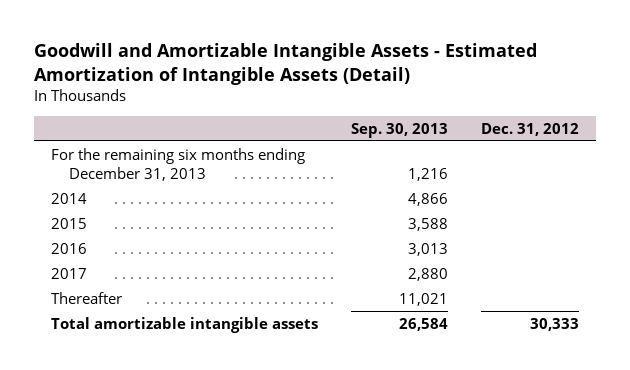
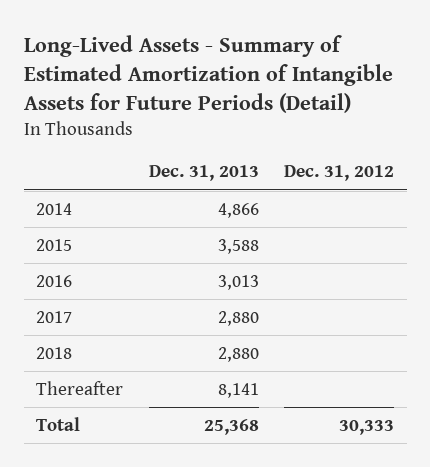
- Goodwill and Amortizable Intangible Assets - Estimated Amortization of Intangible Assets (Detail)
+ Long-Lived Assets - Summary of Estimated Amortization of Intangible Assets for Future Periods (Detail)
- | Sep. 30, 2013 | Dec. 31, 2012
+ | Dec. 31, 2013 | Dec. 31, 2012
- For the remaining six months ending December 31, 2013 | 1,216 |
+ 2018 | 2,880 |
- Total amortizable intangible assets | 26,584 | 30,333
+ Total | 25,368 | 30,333

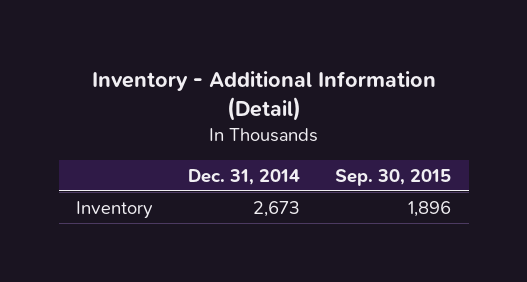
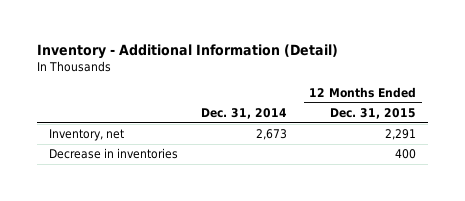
- | Dec. 31, 2014 | Sep. 30, 2015
+ | Dec. 31, 2014 | 12 Months Ended Dec. 31, 2015
- Inventory | 2,673 | 1,896
+ Inventory, net | 2,673 | 2,291
+ Decrease in inventories | | 400

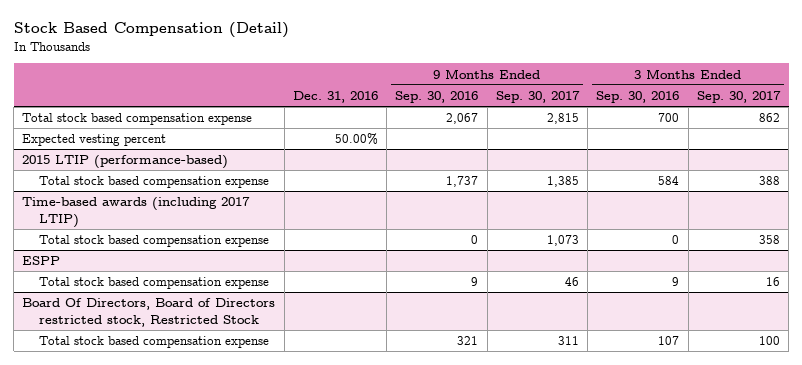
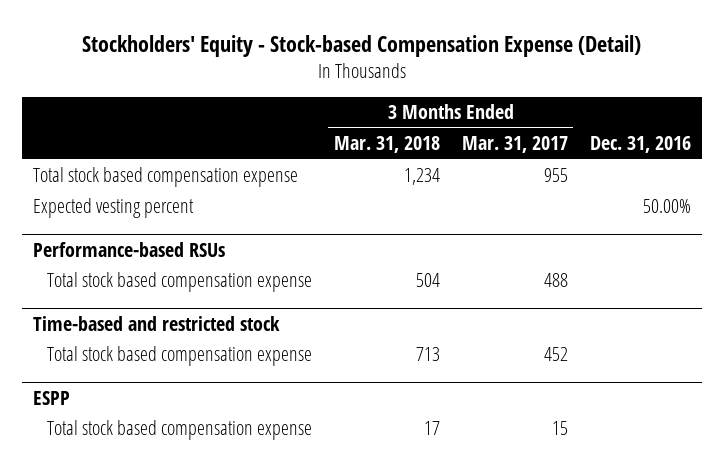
- Stock Based Compensation (Detail)
+ Stockholders' Equity - Stock-based Compensation Expense (Detail)
- | Dec. 31, 2016 | 9 Months Ended Sep. 30, 2016 | 9 Months Ended Sep. 30, 2017 | 3 Months Ended Sep. 30, 2016 | 3 Months Ended Sep. 30, 2017
+ | 3 Months Ended Mar. 31, 2018 | 3 Months Ended Mar. 31, 2017 | Dec. 31, 2016
- 2015 LTIP (performance-based)
+ Performance-based RSUs
- Time-based awards (including 2017 LTIP)
+ Time-based and restricted stock
- Board Of Directors, Board of Directors restricted stock, Restricted Stock
- Total stock based compensation expense | | 321 | 311 | 107 | 100

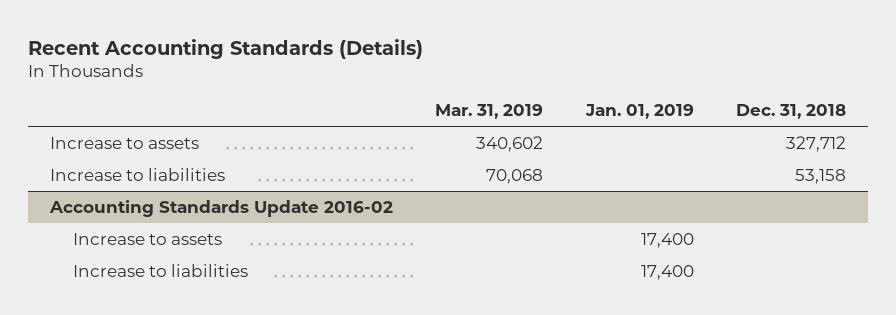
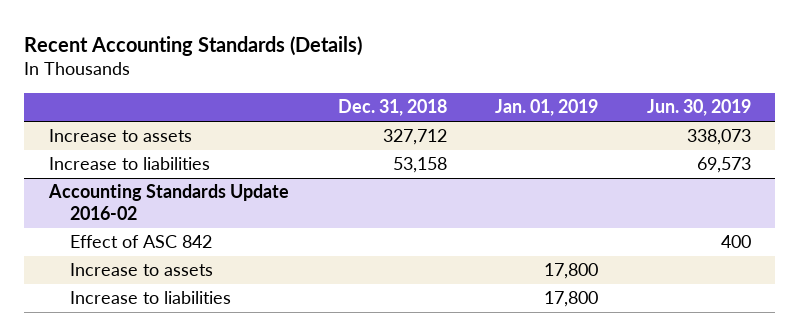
- | Mar. 31, 2019 | Jan. 01, 2019 | Dec. 31, 2018
+ | Dec. 31, 2018 | Jan. 01, 2019 | Jun. 30, 2019
@ Accounting Standards Update 2016-02
- Increase to assets | | 17,400 |
- Increase to liabilities | | 17,400 |
+ Effect of ASC 842 | | | 400
+ Increase to assets | | 17,800 |
+ Increase to liabilities | | 17,800 |

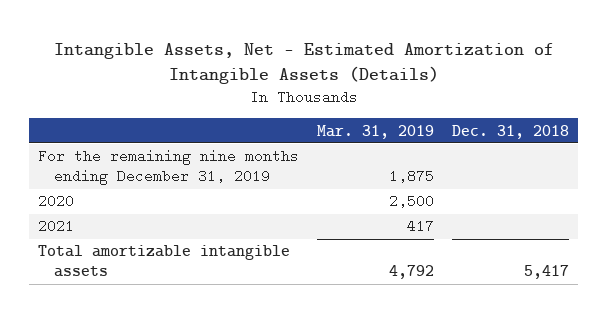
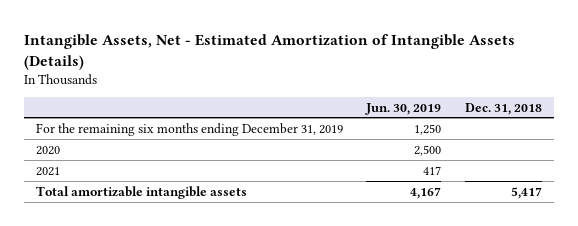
- | Mar. 31, 2019 | Dec. 31, 2018
+ | Jun. 30, 2019 | Dec. 31, 2018
- For the remaining nine months ending December 31, 2019 | 1,875 |
+ For the remaining six months ending December 31, 2019 | 1,250 |

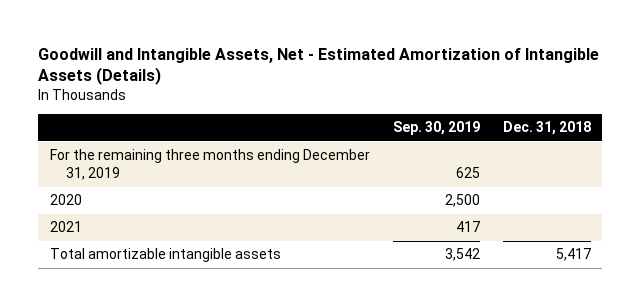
- Intangible Assets, Net - Estimated Amortization of Intangible Assets (Details)
+ Goodwill and Intangible Assets, Net - Estimated Amortization of Intangible Assets (Details)
- | Jun. 30, 2019 | Dec. 31, 2018
+ | Sep. 30, 2019 | Dec. 31, 2018
- For the remaining six months ending December 31, 2019 | 1,250 |
+ For the remaining three months ending December 31, 2019 | 625 |

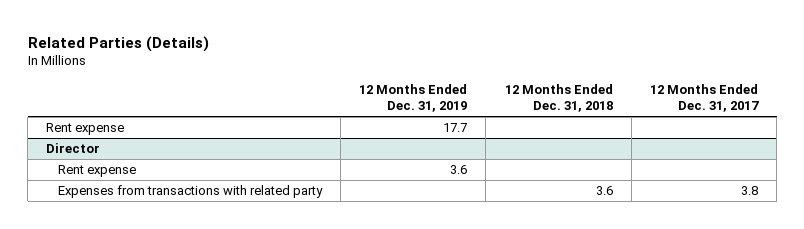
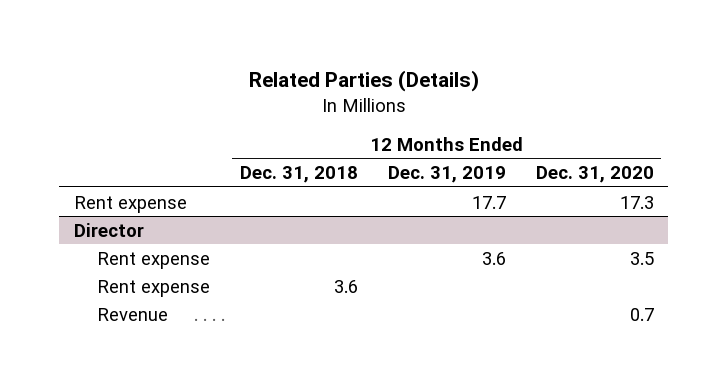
- | 12 Months Ended Dec. 31, 2019 | 12 Months Ended Dec. 31, 2018 | 12 Months Ended Dec. 31, 2017
+ | 12 Months Ended Dec. 31, 2018 | 12 Months Ended Dec. 31, 2019 | 12 Months Ended Dec. 31, 2020
@ Director
- Expenses from transactions with related party | | 3.6 | 3.8
+ Rent expense | 3.6 | |
+ Revenue | | | 0.7

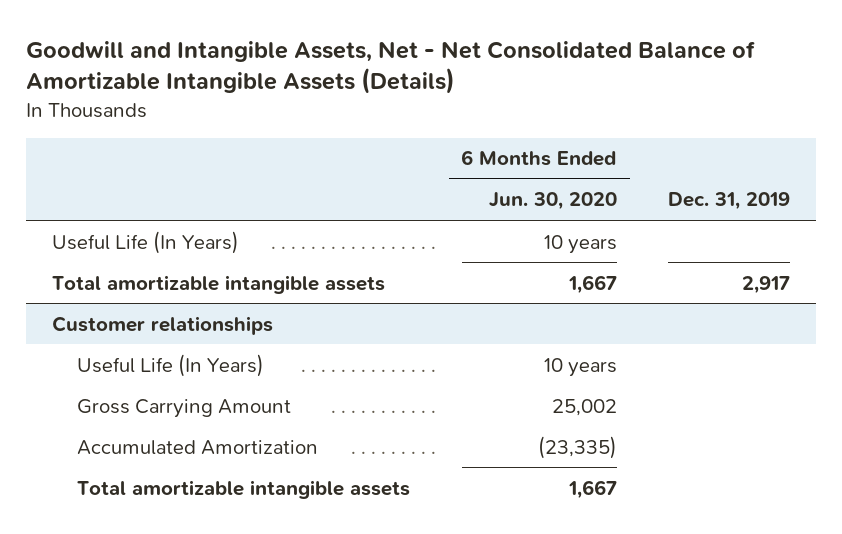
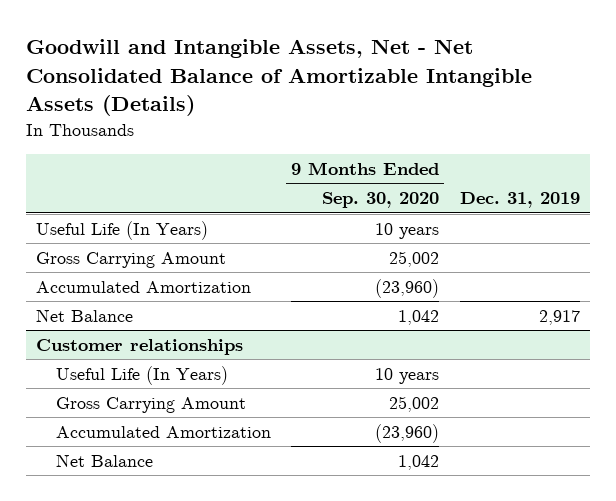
- | 6 Months Ended Jun. 30, 2020 | Dec. 31, 2019
+ | 9 Months Ended Sep. 30, 2020 | Dec. 31, 2019
- Total amortizable intangible assets | 1,667 | 2,917
+ Gross Carrying Amount | 25,002 |
+ Accumulated Amortization | (23,960) |
+ Net Balance | 1,042 | 2,917
@ Customer relationships
- Total amortizable intangible assets | 1,667 |
+ Net Balance | 1,042 |

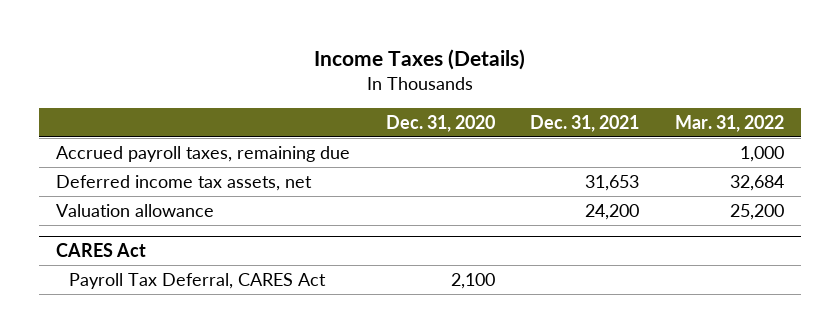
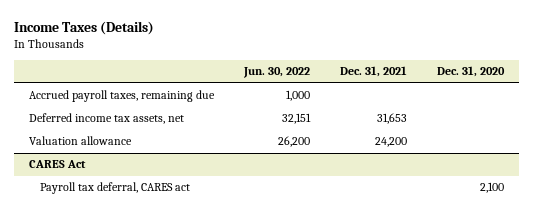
- | Dec. 31, 2020 | Dec. 31, 2021 | Mar. 31, 2022
+ | Jun. 30, 2022 | Dec. 31, 2021 | Dec. 31, 2020
@ CARES Act
- Payroll Tax Deferral, CARES Act | 2,100 | |
+ Payroll tax deferral, CARES act | | | 2,100

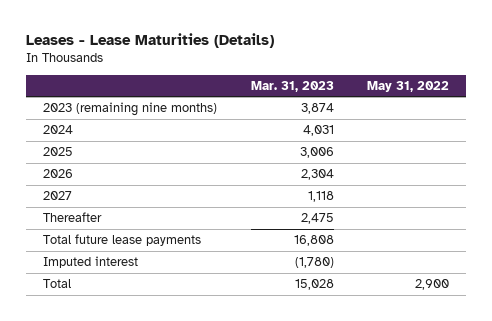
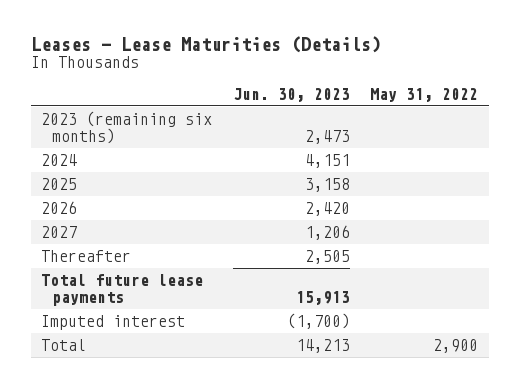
- | Mar. 31, 2023 | May 31, 2022
+ | Jun. 30, 2023 | May 31, 2022
- 2023 (remaining nine months) | 3,874 |
+ 2023 (remaining six months) | 2,473 |

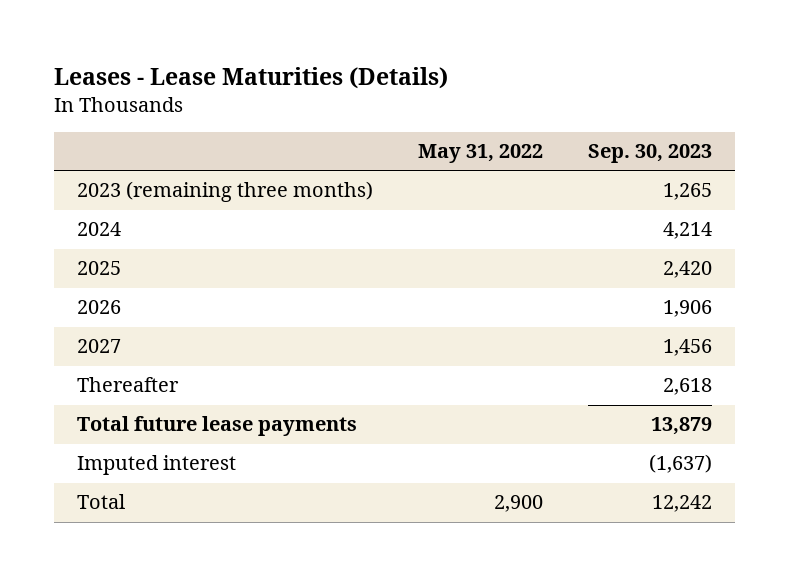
- | Jun. 30, 2023 | May 31, 2022
+ | May 31, 2022 | Sep. 30, 2023
- 2023 (remaining six months) | 2,473 |
+ 2023 (remaining three months) | | 1,265

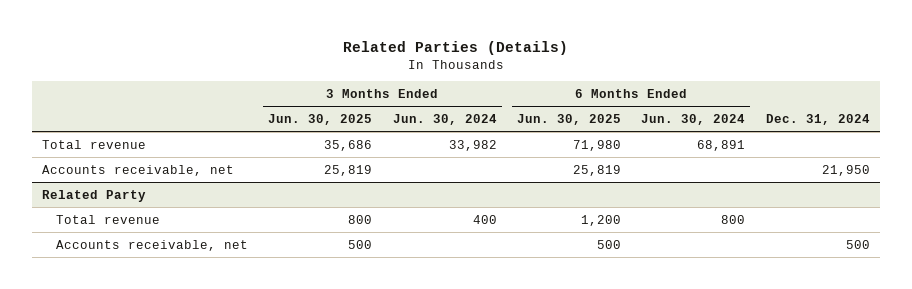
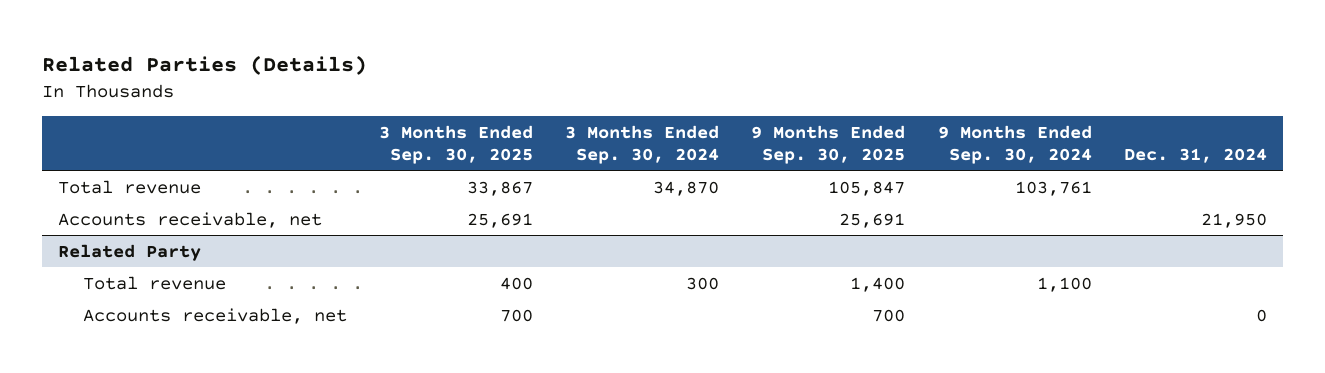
- | 3 Months Ended Jun. 30, 2025 | 3 Months Ended Jun. 30, 2024 | 6 Months Ended Jun. 30, 2025 | 6 Months Ended Jun. 30, 2024 | Dec. 31, 2024
+ | 3 Months Ended Sep. 30, 2025 | 3 Months Ended Sep. 30, 2024 | 9 Months Ended Sep. 30, 2025 | 9 Months Ended Sep. 30, 2024 | Dec. 31, 2024
@ Related Party
- Accounts receivable, net | 500 | | 500 | | 500
+ Accounts receivable, net | 700 | | 700 | | 0

